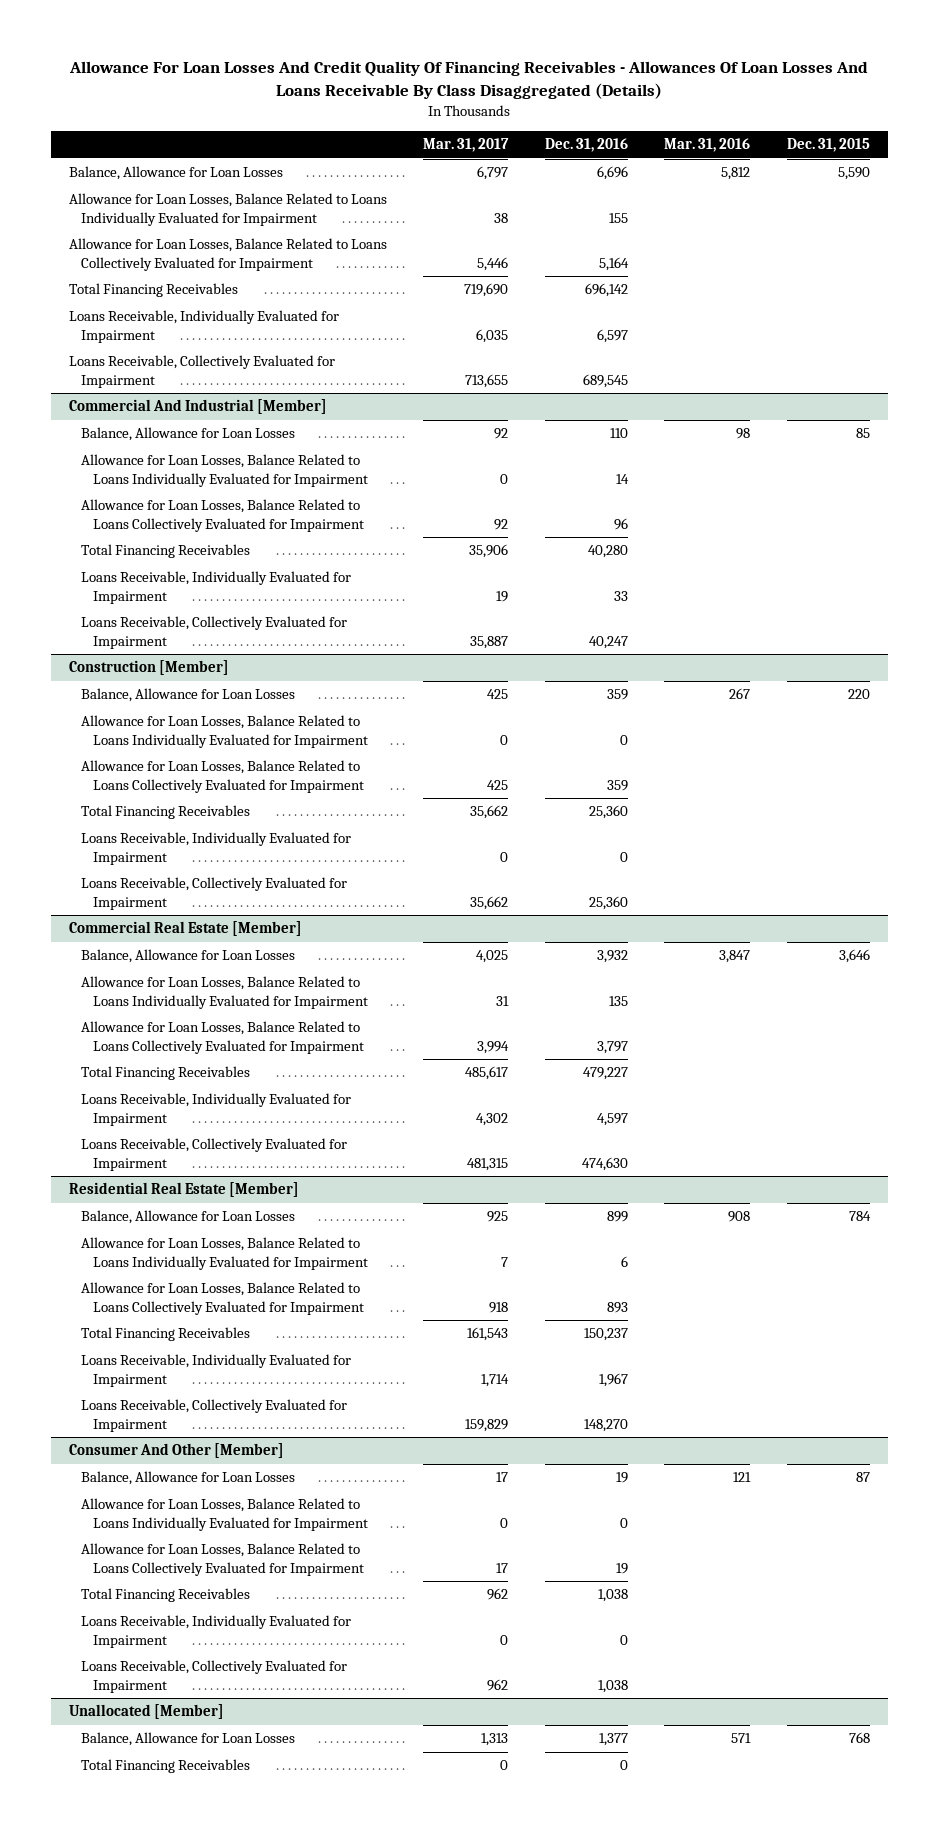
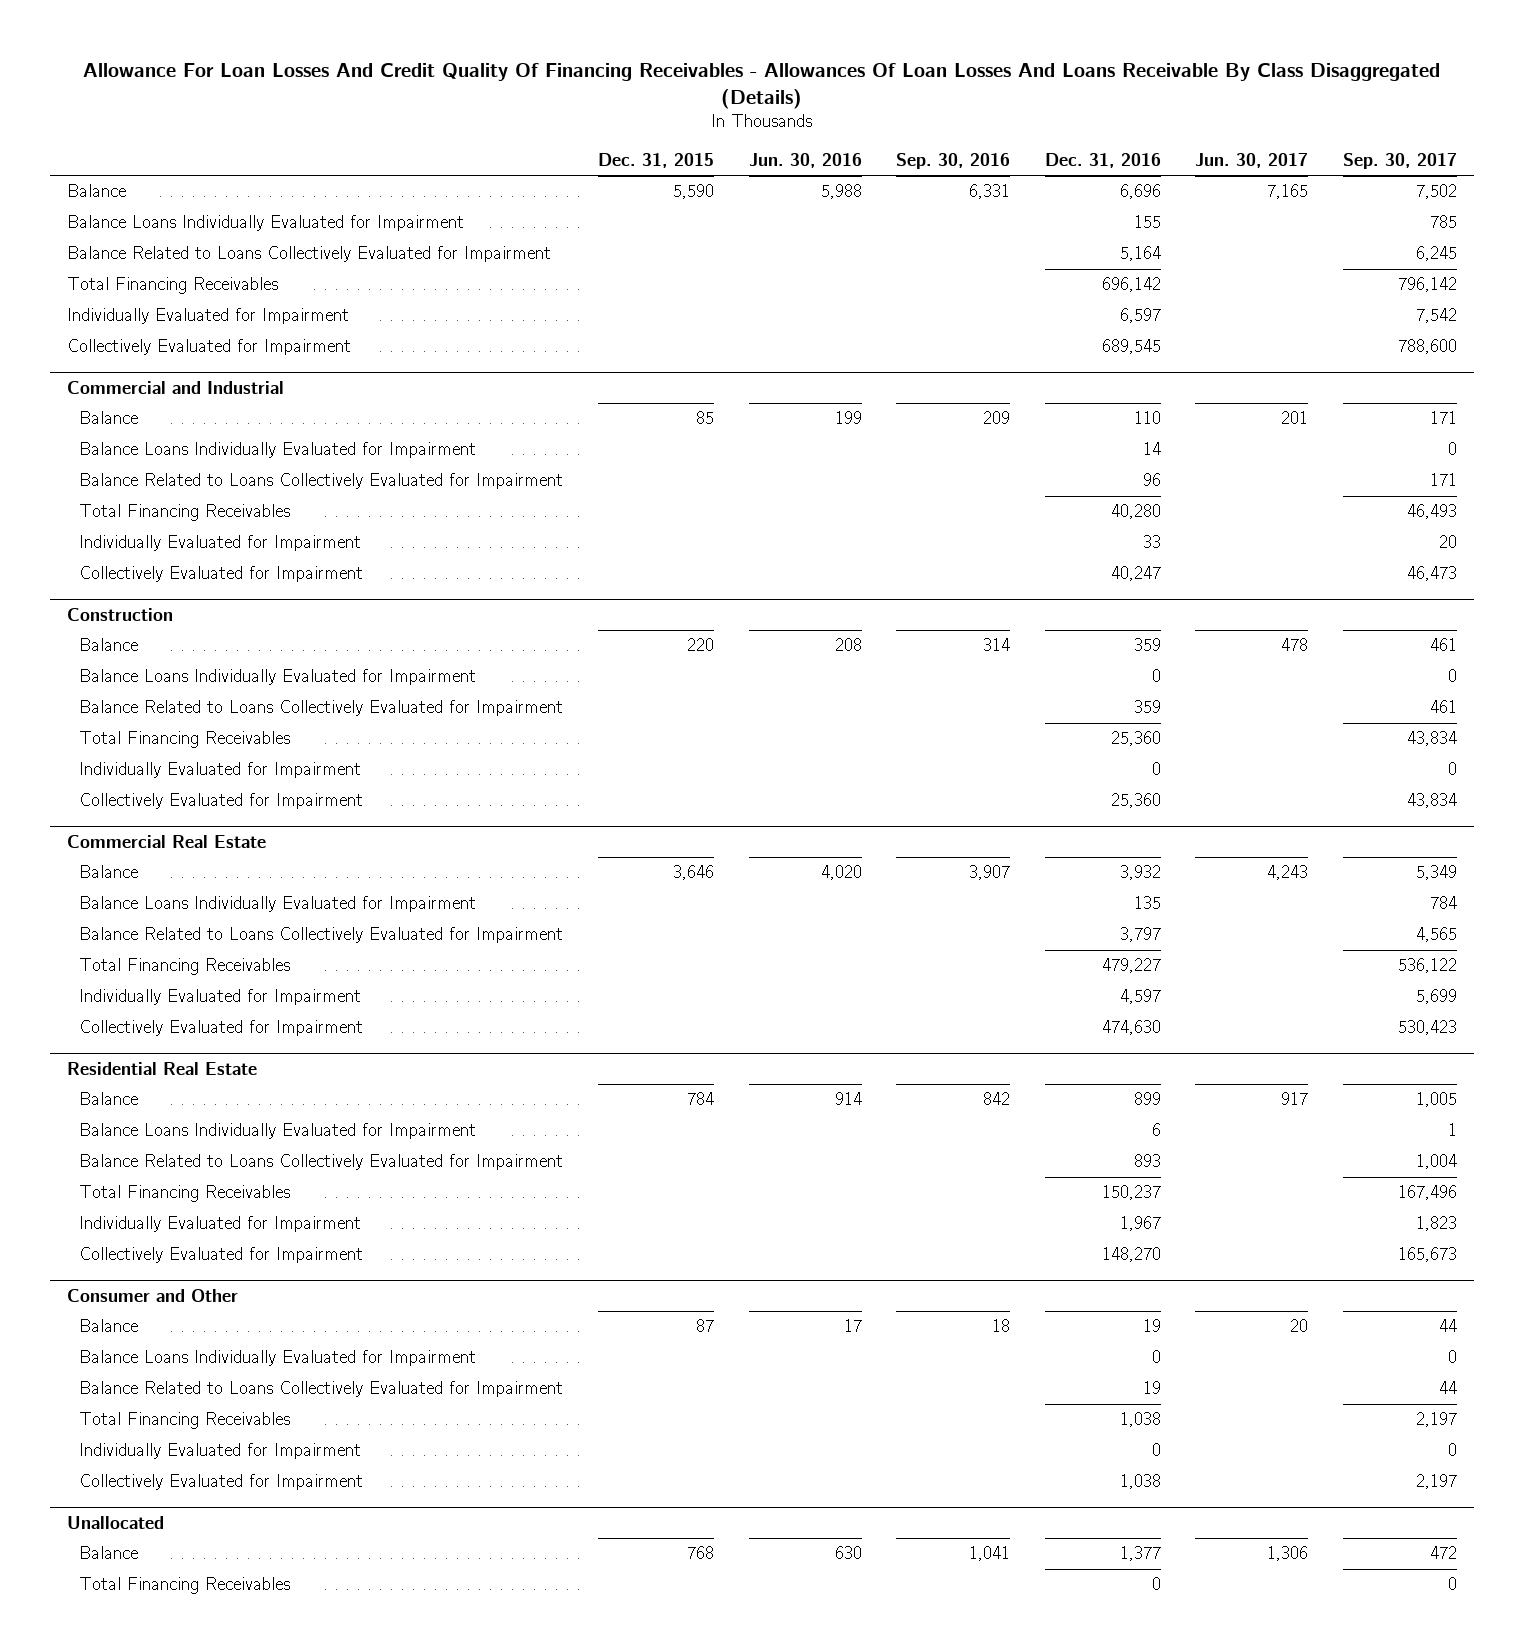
- | Mar. 31, 2017 | Dec. 31, 2016 | Mar. 31, 2016 | Dec. 31, 2015
+ | Dec. 31, 2015 | Jun. 30, 2016 | Sep. 30, 2016 | Dec. 31, 2016 | Jun. 30, 2017 | Sep. 30, 2017
- Balance, Allowance for Loan Losses | 6,797 | 6,696 | 5,812 | 5,590
- Allowance for Loan Losses, Balance Related to Loans Individually Evaluated for Impairment | 38 | 155 | |
- Allowance for Loan Losses, Balance Related to Loans Collectively Evaluated for Impairment | 5,446 | 5,164 | |
+ Balance | 5,590 | 5,988 | 6,331 | 6,696 | 7,165 | 7,502
+ Balance Loans Individually Evaluated for Impairment | | | | 155 | | 785
+ Balance Related to Loans Collectively Evaluated for Impairment | | | | 5,164 | | 6,245
- Loans Receivable, Individually Evaluated for Impairment | 6,035 | 6,597 | |
- Loans Receivable, Collectively Evaluated for Impairment | 713,655 | 689,545 | |
- Commercial And Industrial [Member]
- Balance, Allowance for Loan Losses | 92 | 110 | 98 | 85
- Allowance for Loan Losses, Balance Related to Loans Individually Evaluated for Impairment | 0 | 14 | |
- Allowance for Loan Losses, Balance Related to Loans Collectively Evaluated for Impairment | 92 | 96 | |
+ Individually Evaluated for Impairment | | | | 6,597 | | 7,542
+ Collectively Evaluated for Impairment | | | | 689,545 | | 788,600
+ Commercial and Industrial
+ Balance | 85 | 199 | 209 | 110 | 201 | 171
+ Balance Loans Individually Evaluated for Impairment | | | | 14 | | 0
+ Balance Related to Loans Collectively Evaluated for Impairment | | | | 96 | | 171
- Loans Receivable, Individually Evaluated for Impairment | 19 | 33 | |
- Loans Receivable, Collectively Evaluated for Impairment | 35,887 | 40,247 | |
- Construction [Member]
- Balance, Allowance for Loan Losses | 425 | 359 | 267 | 220
- Allowance for Loan Losses, Balance Related to Loans Individually Evaluated for Impairment | 0 | 0 | |
- Allowance for Loan Losses, Balance Related to Loans Collectively Evaluated for Impairment | 425 | 359 | |
+ Individually Evaluated for Impairment | | | | 33 | | 20
+ Collectively Evaluated for Impairment | | | | 40,247 | | 46,473
+ Construction
+ Balance | 220 | 208 | 314 | 359 | 478 | 461
+ Balance Loans Individually Evaluated for Impairment | | | | 0 | | 0
+ Balance Related to Loans Collectively Evaluated for Impairment | | | | 359 | | 461
- Loans Receivable, Individually Evaluated for Impairment | 0 | 0 | |
- Loans Receivable, Collectively Evaluated for Impairment | 35,662 | 25,360 | |
- Commercial Real Estate [Member]
- Balance, Allowance for Loan Losses | 4,025 | 3,932 | 3,847 | 3,646
- Allowance for Loan Losses, Balance Related to Loans Individually Evaluated for Impairment | 31 | 135 | |
- Allowance for Loan Losses, Balance Related to Loans Collectively Evaluated for Impairment | 3,994 | 3,797 | |
+ Individually Evaluated for Impairment | | | | 0 | | 0
+ Collectively Evaluated for Impairment | | | | 25,360 | | 43,834
+ Commercial Real Estate
+ Balance | 3,646 | 4,020 | 3,907 | 3,932 | 4,243 | 5,349
+ Balance Loans Individually Evaluated for Impairment | | | | 135 | | 784
+ Balance Related to Loans Collectively Evaluated for Impairment | | | | 3,797 | | 4,565
- Loans Receivable, Individually Evaluated for Impairment | 4,302 | 4,597 | |
- Loans Receivable, Collectively Evaluated for Impairment | 481,315 | 474,630 | |
- Residential Real Estate [Member]
- Balance, Allowance for Loan Losses | 925 | 899 | 908 | 784
- Allowance for Loan Losses, Balance Related to Loans Individually Evaluated for Impairment | 7 | 6 | |
- Allowance for Loan Losses, Balance Related to Loans Collectively Evaluated for Impairment | 918 | 893 | |
+ Individually Evaluated for Impairment | | | | 4,597 | | 5,699
+ Collectively Evaluated for Impairment | | | | 474,630 | | 530,423
+ Residential Real Estate
+ Balance | 784 | 914 | 842 | 899 | 917 | 1,005
+ Balance Loans Individually Evaluated for Impairment | | | | 6 | | 1
+ Balance Related to Loans Collectively Evaluated for Impairment | | | | 893 | | 1,004
- Loans Receivable, Individually Evaluated for Impairment | 1,714 | 1,967 | |
- Loans Receivable, Collectively Evaluated for Impairment | 159,829 | 148,270 | |
- Consumer And Other [Member]
- Balance, Allowance for Loan Losses | 17 | 19 | 121 | 87
- Allowance for Loan Losses, Balance Related to Loans Individually Evaluated for Impairment | 0 | 0 | |
- Allowance for Loan Losses, Balance Related to Loans Collectively Evaluated for Impairment | 17 | 19 | |
+ Individually Evaluated for Impairment | | | | 1,967 | | 1,823
+ Collectively Evaluated for Impairment | | | | 148,270 | | 165,673
+ Consumer and Other
+ Balance | 87 | 17 | 18 | 19 | 20 | 44
+ Balance Loans Individually Evaluated for Impairment | | | | 0 | | 0
+ Balance Related to Loans Collectively Evaluated for Impairment | | | | 19 | | 44
- Loans Receivable, Individually Evaluated for Impairment | 0 | 0 | |
- Loans Receivable, Collectively Evaluated for Impairment | 962 | 1,038 | |
- Unallocated [Member]
- Balance, Allowance for Loan Losses | 1,313 | 1,377 | 571 | 768
+ Individually Evaluated for Impairment | | | | 0 | | 0
+ Collectively Evaluated for Impairment | | | | 1,038 | | 2,197
+ Unallocated
+ Balance | 768 | 630 | 1,041 | 1,377 | 1,306 | 472

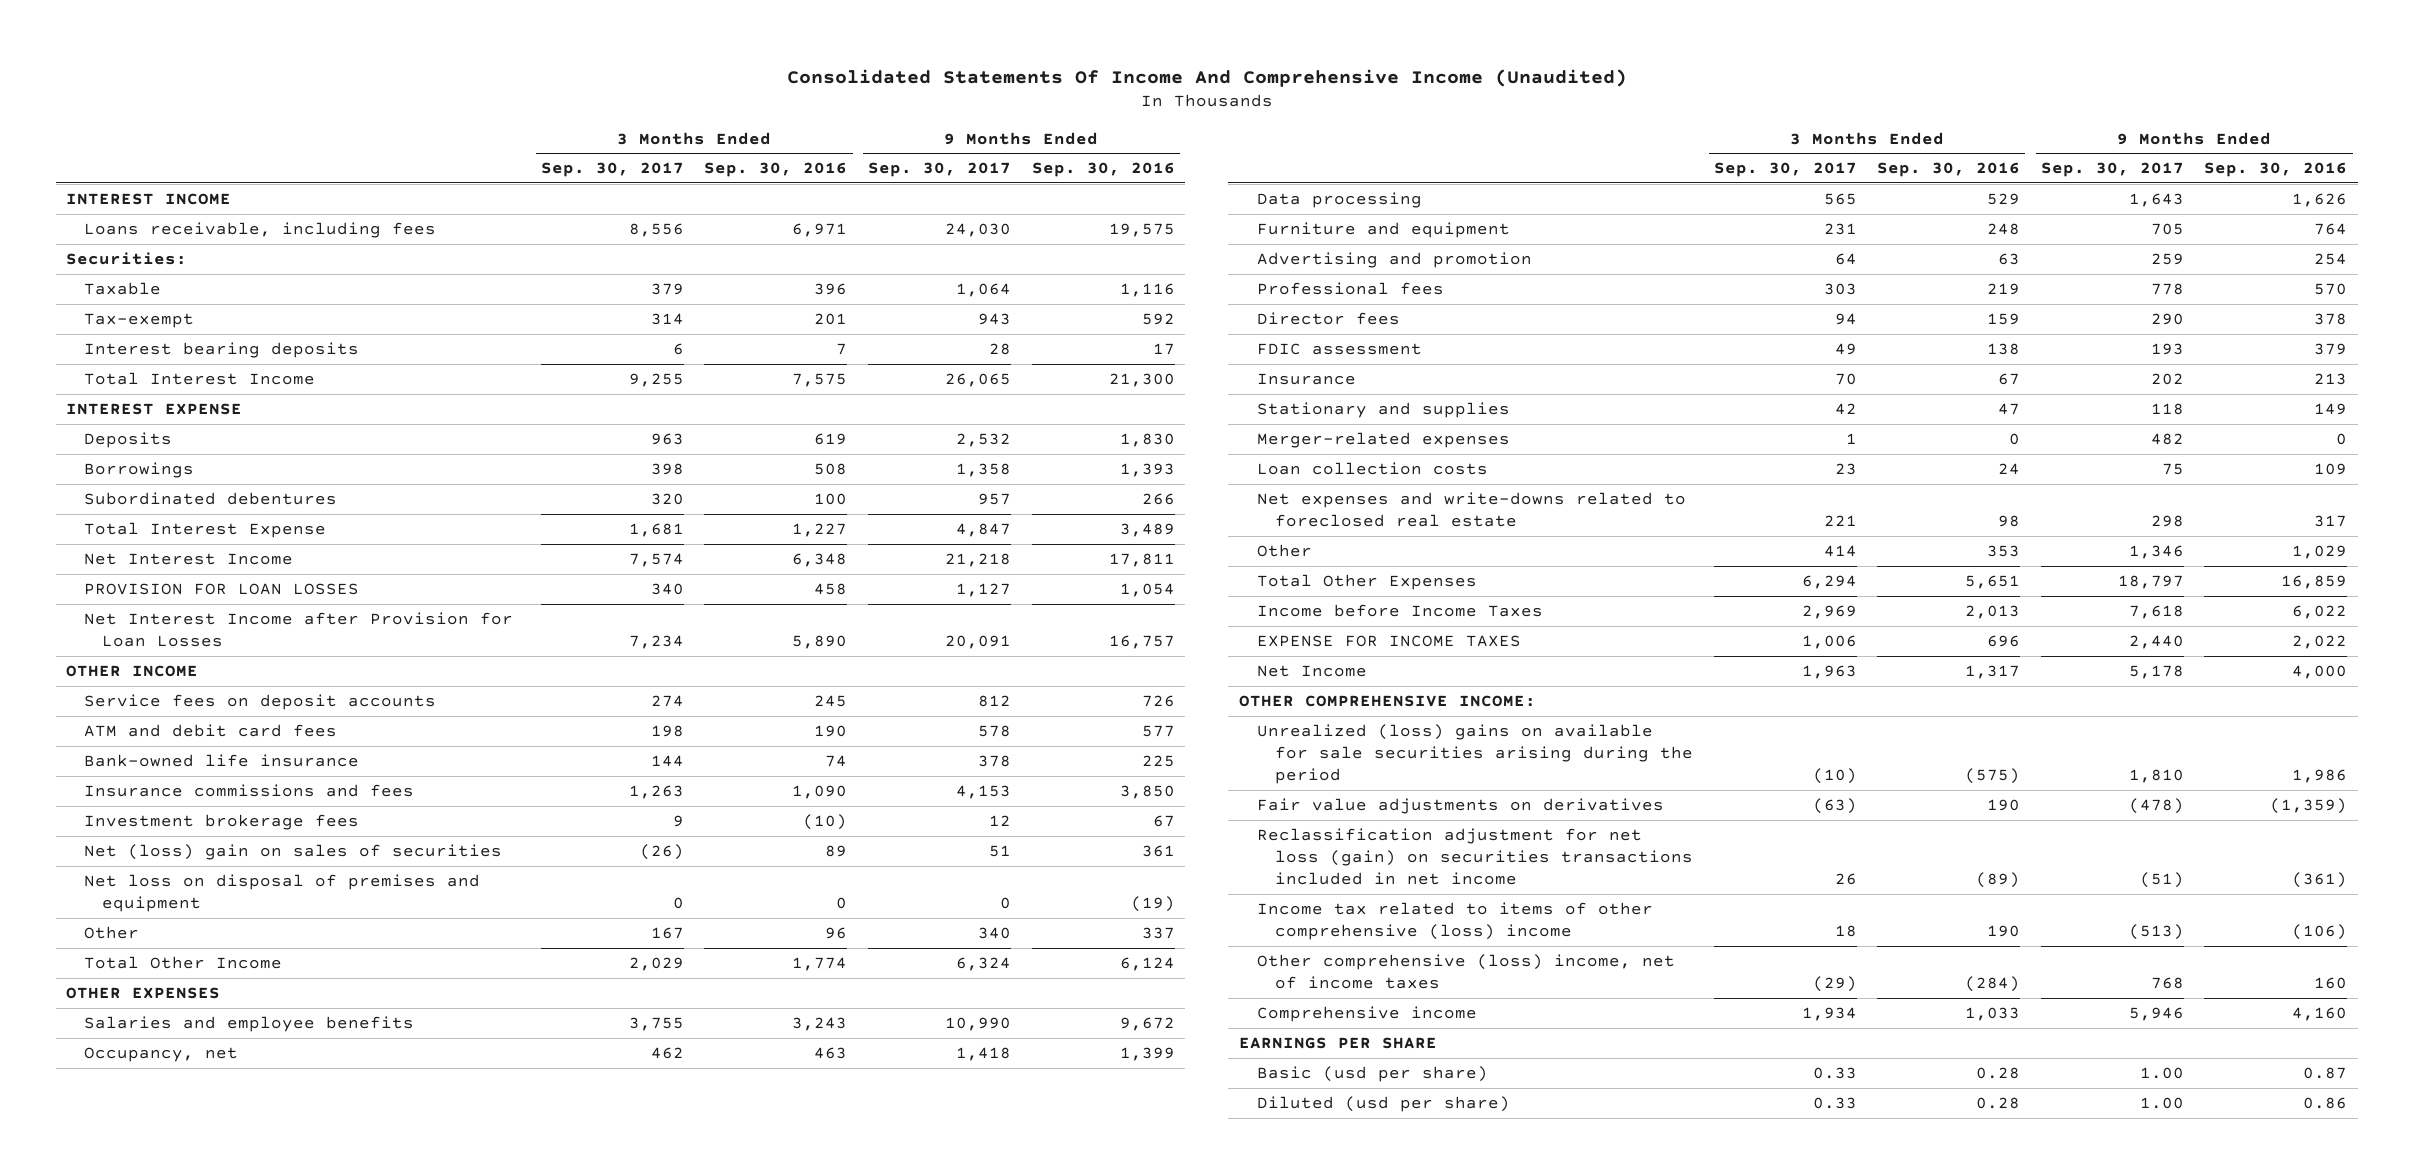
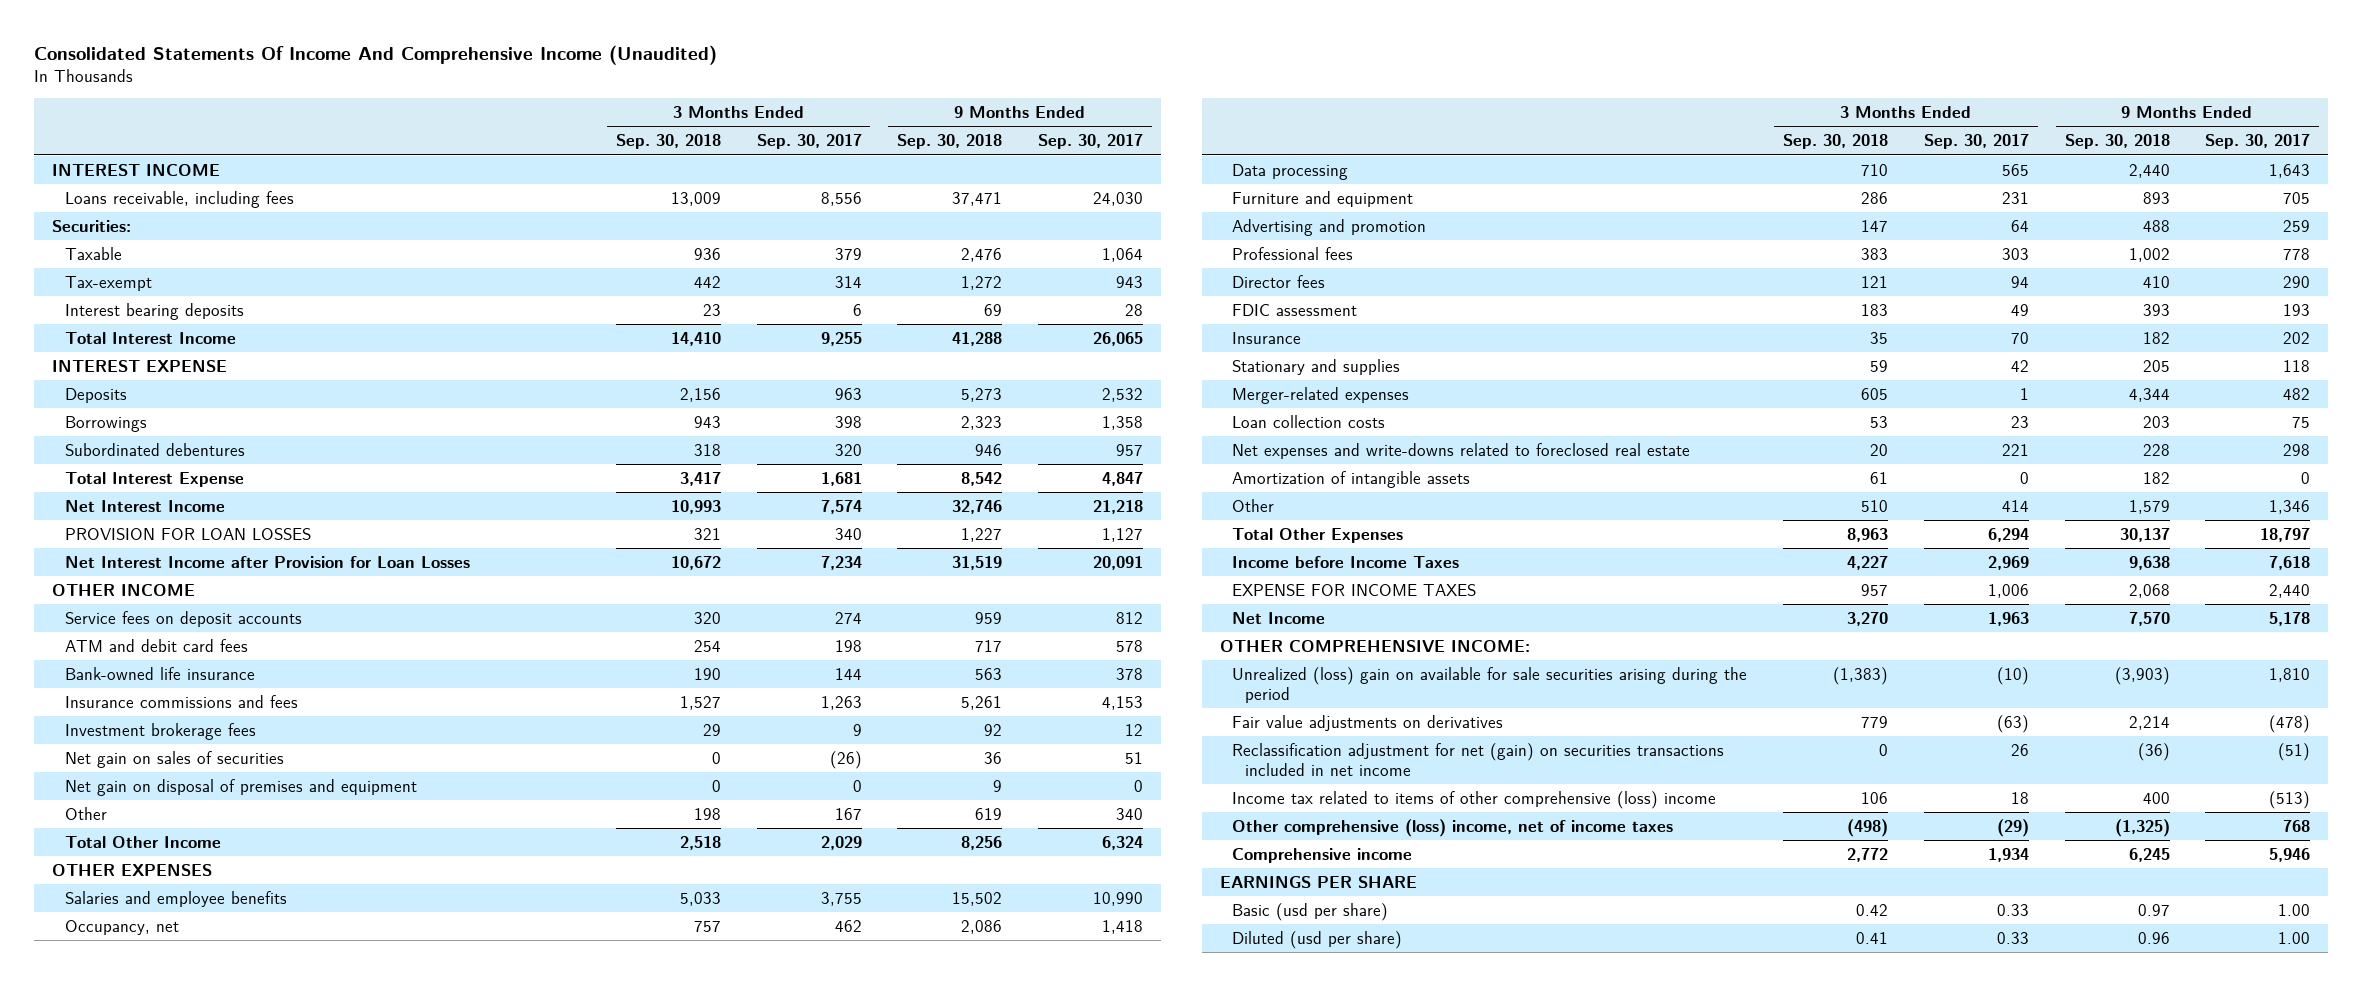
- | 3 Months Ended Sep. 30, 2017 | 3 Months Ended Sep. 30, 2016 | 9 Months Ended Sep. 30, 2017 | 9 Months Ended Sep. 30, 2016
+ | 3 Months Ended Sep. 30, 2018 | 3 Months Ended Sep. 30, 2017 | 9 Months Ended Sep. 30, 2018 | 9 Months Ended Sep. 30, 2017
- Net (loss) gain on sales of securities | (26) | 89 | 51 | 361
- Net loss on disposal of premises and equipment | 0 | 0 | 0 | (19)
+ Net gain on sales of securities | 0 | (26) | 36 | 51
+ Net gain on disposal of premises and equipment | 0 | 0 | 9 | 0
+ Amortization of intangible assets | 61 | 0 | 182 | 0
- Unrealized (loss) gains on available for sale securities arising during the period | (10) | (575) | 1,810 | 1,986
+ Unrealized (loss) gain on available for sale securities arising during the period | (1,383) | (10) | (3,903) | 1,810
- Reclassification adjustment for net loss (gain) on securities transactions included in net income | 26 | (89) | (51) | (361)
+ Reclassification adjustment for net (gain) on securities transactions included in net income | 0 | 26 | (36) | (51)

